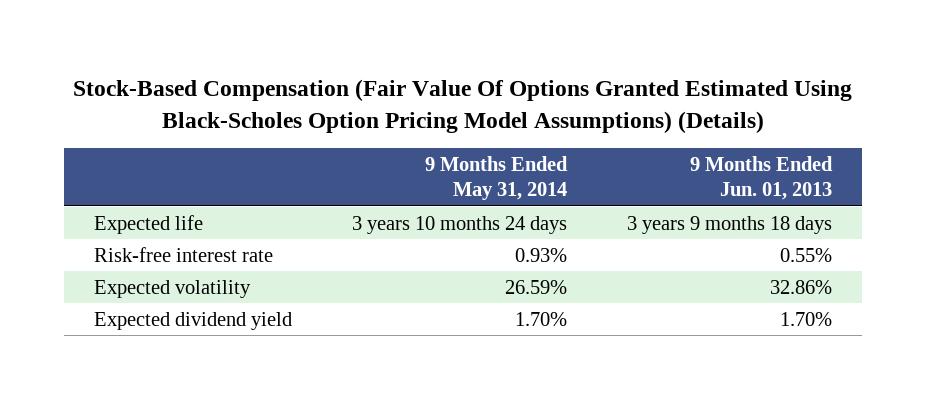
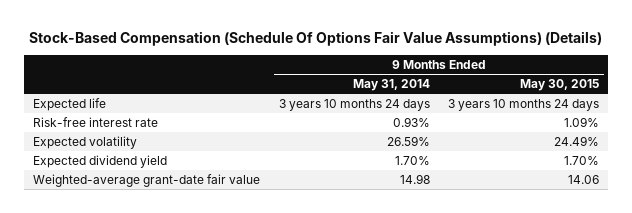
- Stock-Based Compensation (Fair Value Of Options Granted Estimated Using Black-Scholes Option Pricing Model Assumptions) (Details)
+ Stock-Based Compensation (Schedule Of Options Fair Value Assumptions) (Details)
- | 9 Months Ended May 31, 2014 | 9 Months Ended Jun. 01, 2013
+ | 9 Months Ended May 31, 2014 | 9 Months Ended May 30, 2015
+ Weighted-average grant-date fair value | 14.98 | 14.06

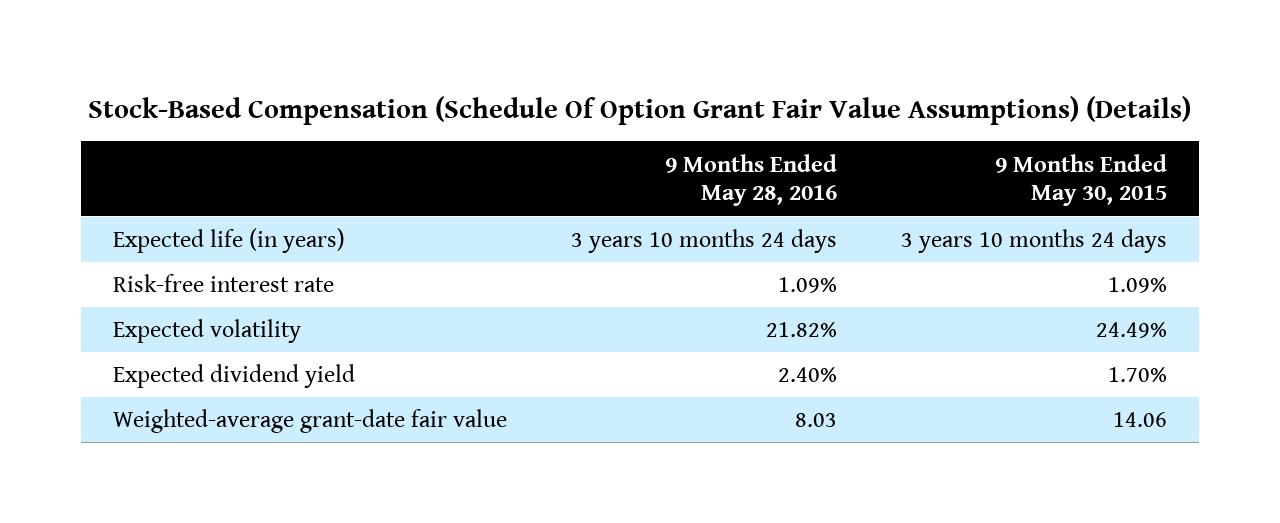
- Stock-Based Compensation (Schedule Of Options Fair Value Assumptions) (Details)
+ Stock-Based Compensation (Schedule Of Option Grant Fair Value Assumptions) (Details)
- | 9 Months Ended May 31, 2014 | 9 Months Ended May 30, 2015
+ | 9 Months Ended May 28, 2016 | 9 Months Ended May 30, 2015
- Expected life | 3 years 10 months 24 days | 3 years 10 months 24 days
+ Expected life (in years) | 3 years 10 months 24 days | 3 years 10 months 24 days

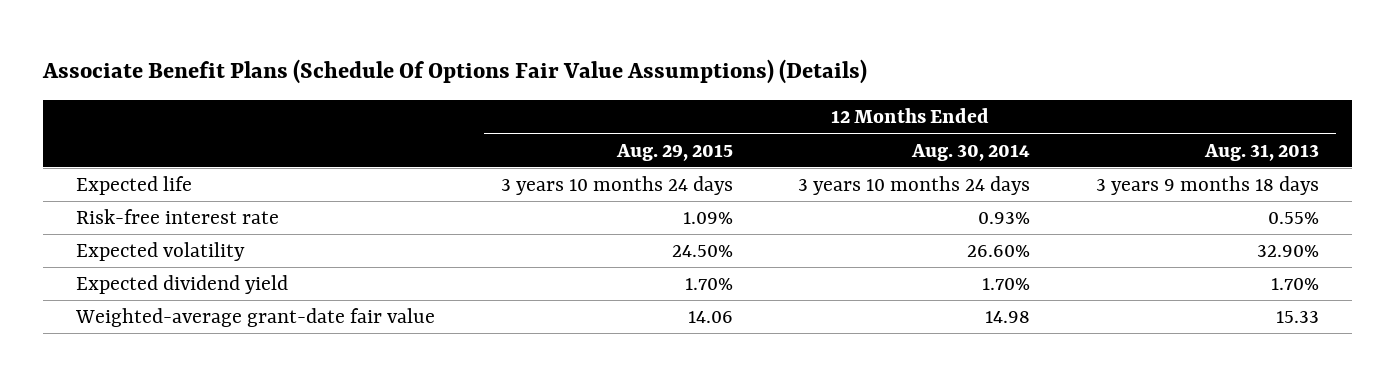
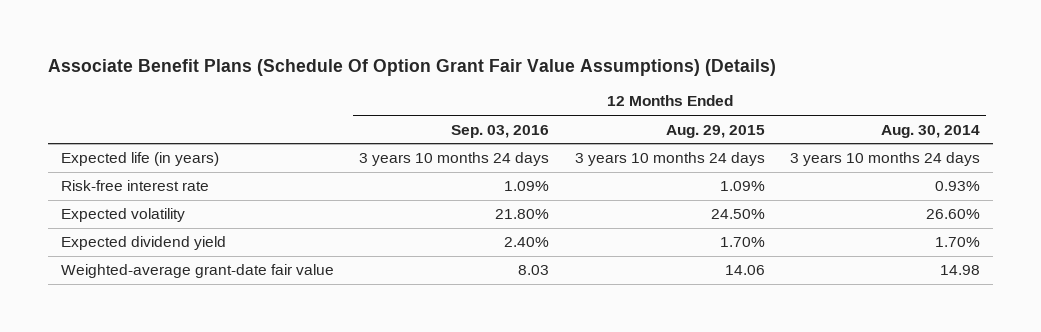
- Associate Benefit Plans (Schedule Of Options Fair Value Assumptions) (Details)
+ Associate Benefit Plans (Schedule Of Option Grant Fair Value Assumptions) (Details)
- | 12 Months Ended Aug. 29, 2015 | 12 Months Ended Aug. 30, 2014 | 12 Months Ended Aug. 31, 2013
+ | 12 Months Ended Sep. 03, 2016 | 12 Months Ended Aug. 29, 2015 | 12 Months Ended Aug. 30, 2014
- Expected life | 3 years 10 months 24 days | 3 years 10 months 24 days | 3 years 9 months 18 days
+ Expected life (in years) | 3 years 10 months 24 days | 3 years 10 months 24 days | 3 years 10 months 24 days

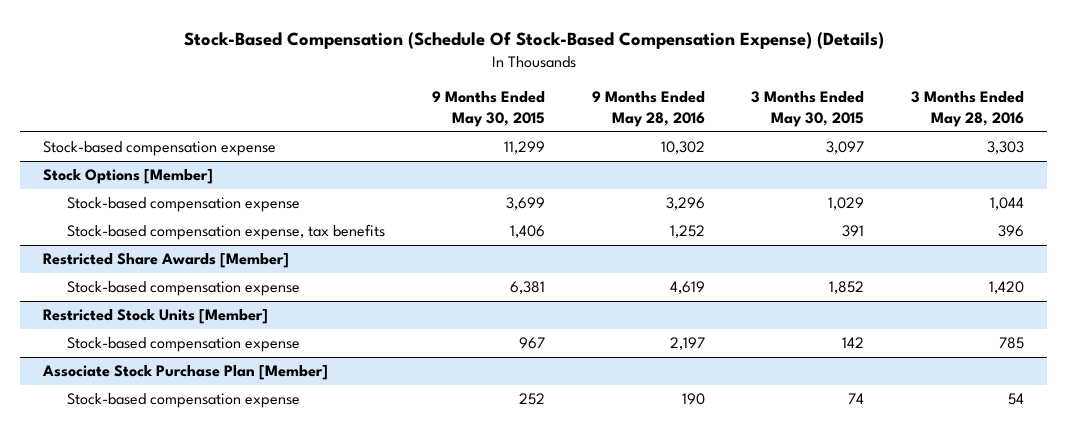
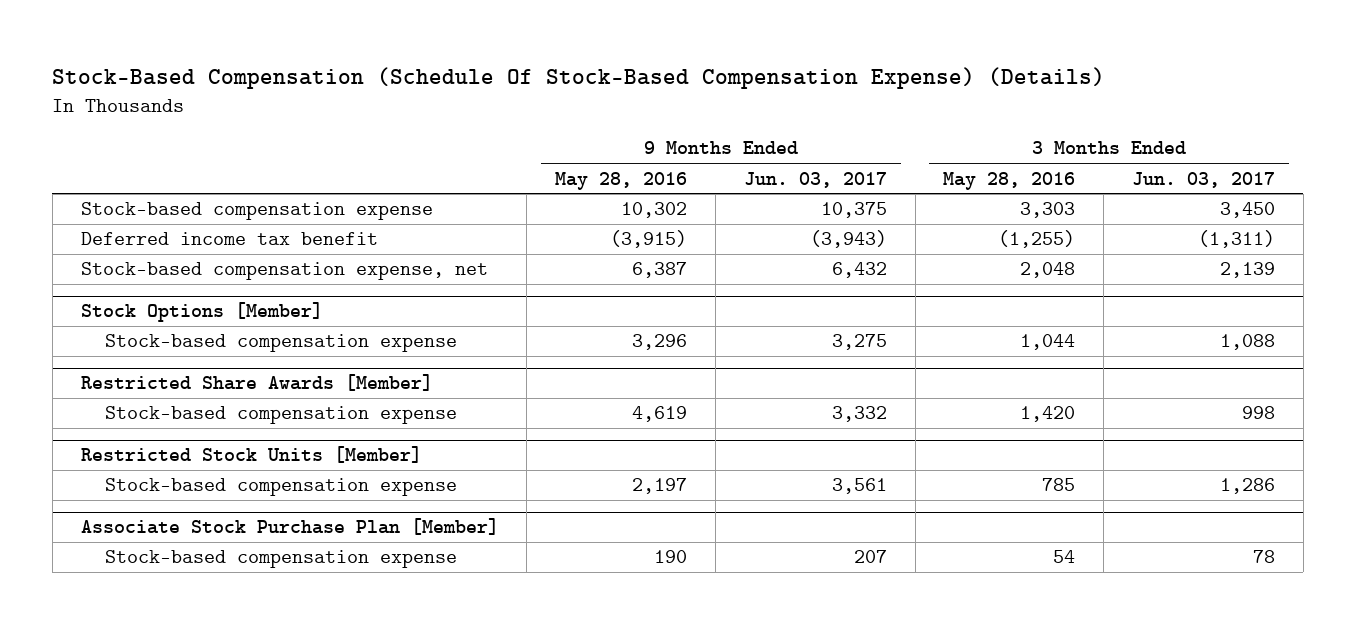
- | 9 Months Ended May 30, 2015 | 9 Months Ended May 28, 2016 | 3 Months Ended May 30, 2015 | 3 Months Ended May 28, 2016
+ | 9 Months Ended May 28, 2016 | 9 Months Ended Jun. 03, 2017 | 3 Months Ended May 28, 2016 | 3 Months Ended Jun. 03, 2017
+ Deferred income tax benefit | (3,915) | (3,943) | (1,255) | (1,311)
+ Stock-based compensation expense, net | 6,387 | 6,432 | 2,048 | 2,139
@ Stock Options [Member]
- Stock-based compensation expense, tax benefits | 1,406 | 1,252 | 391 | 396

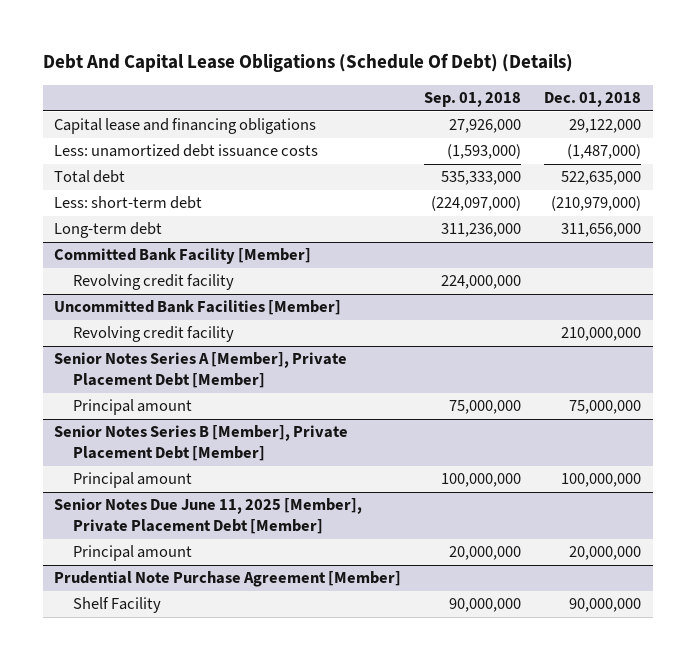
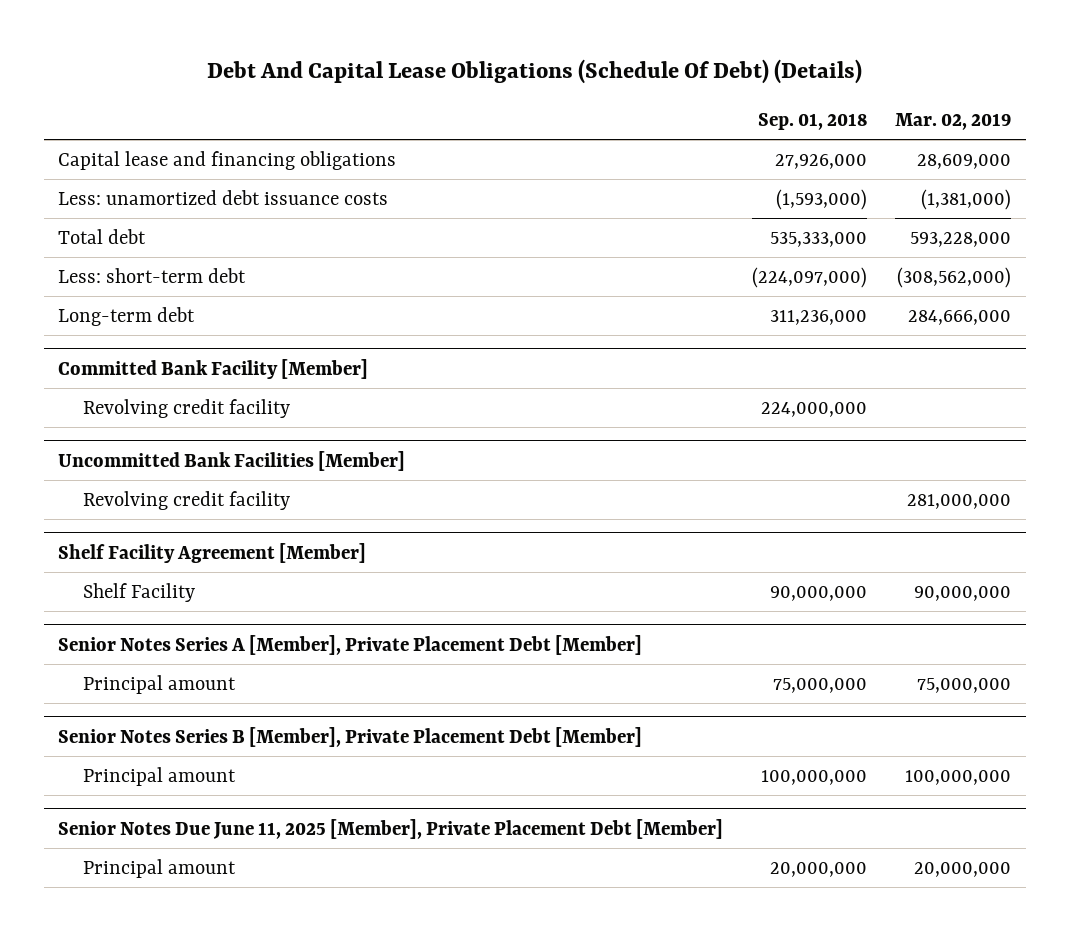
- | Sep. 01, 2018 | Dec. 01, 2018
+ | Sep. 01, 2018 | Mar. 02, 2019
+ Shelf Facility Agreement [Member]
+ Shelf Facility | 90,000,000 | 90,000,000
- Prudential Note Purchase Agreement [Member]
- Shelf Facility | 90,000,000 | 90,000,000

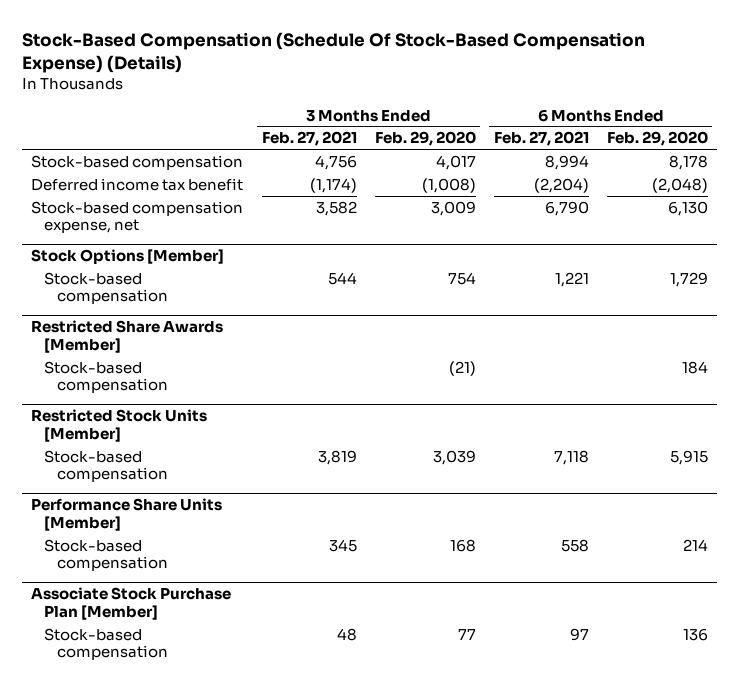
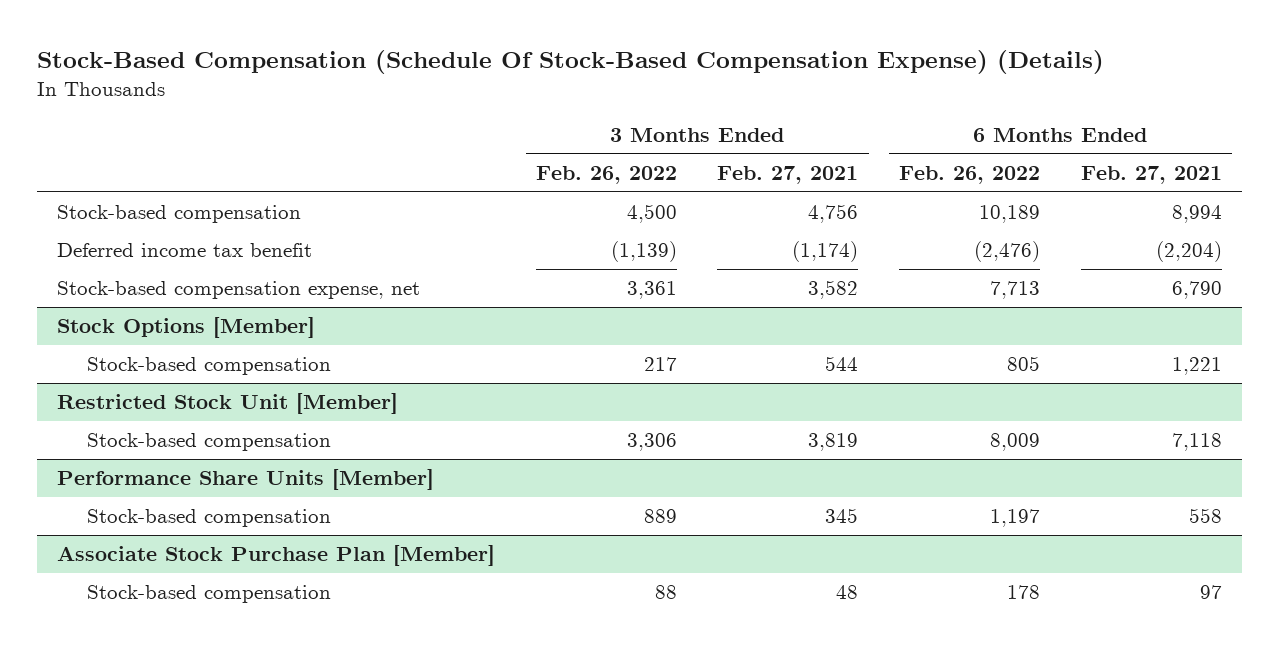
- | 3 Months Ended Feb. 27, 2021 | 3 Months Ended Feb. 29, 2020 | 6 Months Ended Feb. 27, 2021 | 6 Months Ended Feb. 29, 2020
+ | 3 Months Ended Feb. 26, 2022 | 3 Months Ended Feb. 27, 2021 | 6 Months Ended Feb. 26, 2022 | 6 Months Ended Feb. 27, 2021
- Restricted Share Awards [Member]
- Stock-based compensation | | (21) | | 184
- Restricted Stock Units [Member]
+ Restricted Stock Unit [Member]

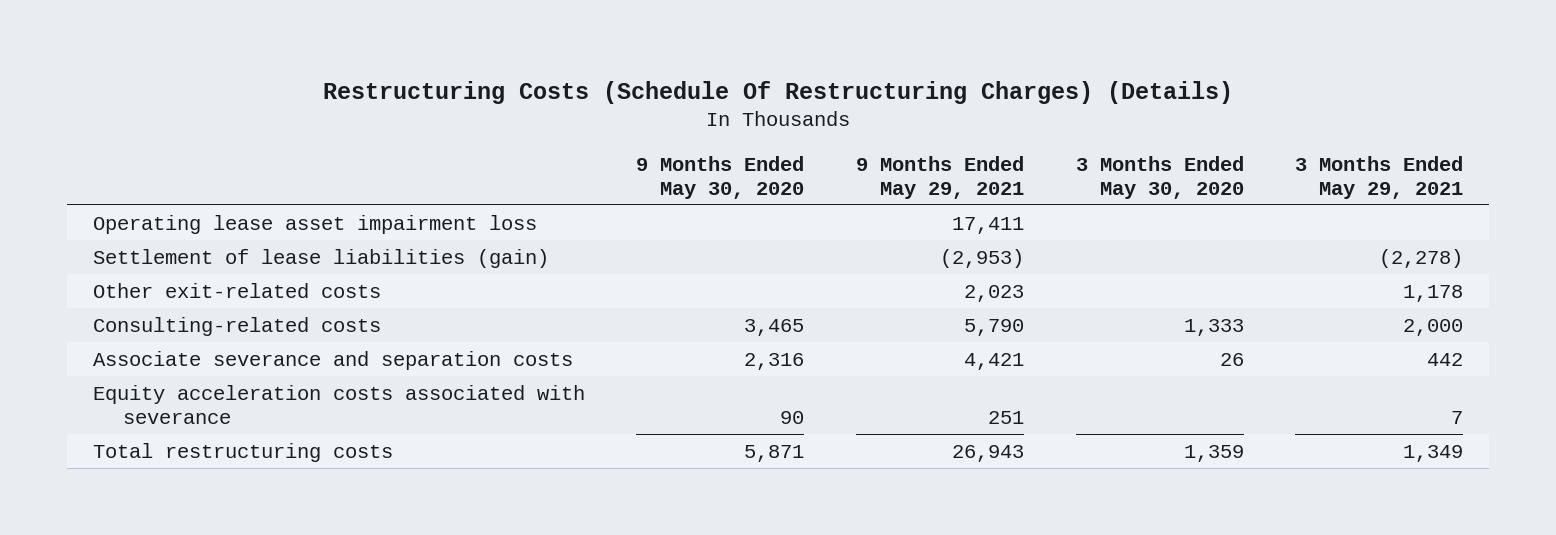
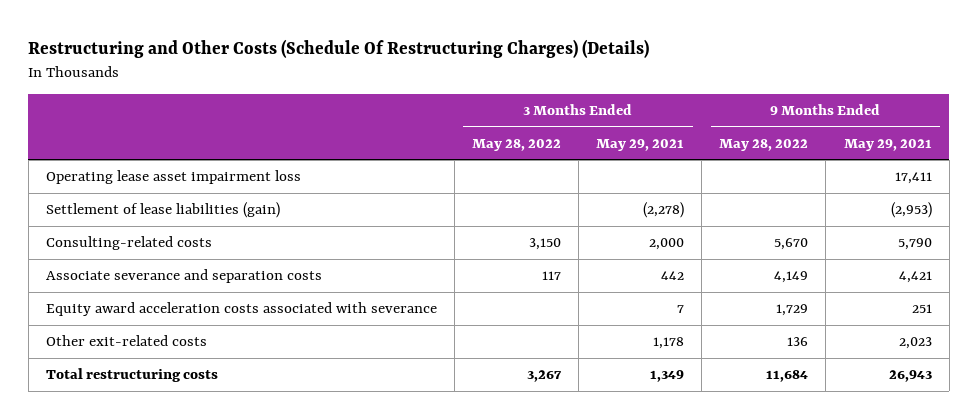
- Restructuring Costs (Schedule Of Restructuring Charges) (Details)
+ Restructuring and Other Costs (Schedule Of Restructuring Charges) (Details)
- | 9 Months Ended May 30, 2020 | 9 Months Ended May 29, 2021 | 3 Months Ended May 30, 2020 | 3 Months Ended May 29, 2021
+ | 3 Months Ended May 28, 2022 | 3 Months Ended May 29, 2021 | 9 Months Ended May 28, 2022 | 9 Months Ended May 29, 2021
- Equity acceleration costs associated with severance | 90 | 251 | | 7
+ Equity award acceleration costs associated with severance | | 7 | 1,729 | 251
moved down: Other exit-related costs | | 1,178 | 136 | 2,023

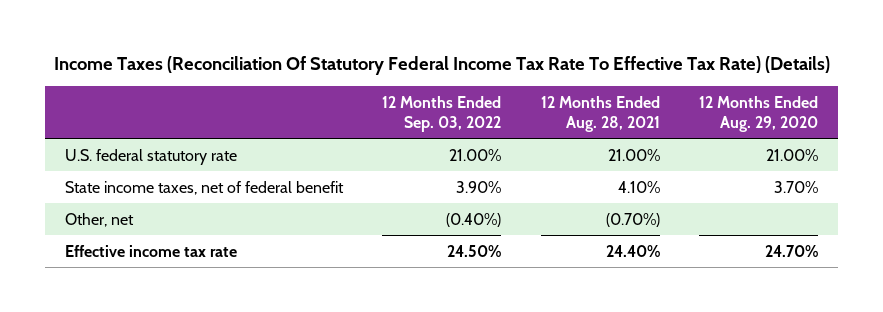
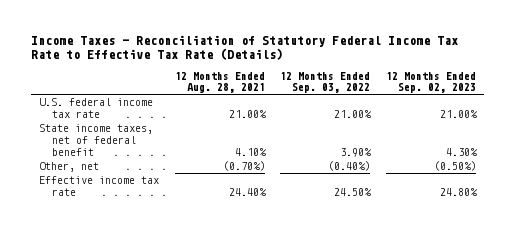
- Income Taxes (Reconciliation Of Statutory Federal Income Tax Rate To Effective Tax Rate) (Details)
+ Income Taxes - Reconciliation of Statutory Federal Income Tax Rate to Effective Tax Rate (Details)
- | 12 Months Ended Sep. 03, 2022 | 12 Months Ended Aug. 28, 2021 | 12 Months Ended Aug. 29, 2020
+ | 12 Months Ended Aug. 28, 2021 | 12 Months Ended Sep. 03, 2022 | 12 Months Ended Sep. 02, 2023
- U.S. federal statutory rate | 21.00% | 21.00% | 21.00%
+ U.S. federal income tax rate | 21.00% | 21.00% | 21.00%

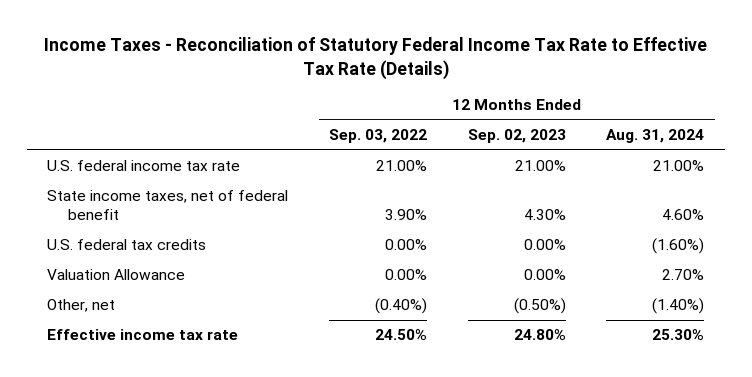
- | 12 Months Ended Aug. 28, 2021 | 12 Months Ended Sep. 03, 2022 | 12 Months Ended Sep. 02, 2023
+ | 12 Months Ended Sep. 03, 2022 | 12 Months Ended Sep. 02, 2023 | 12 Months Ended Aug. 31, 2024
+ U.S. federal tax credits | 0.00% | 0.00% | (1.60%)
+ Valuation Allowance | 0.00% | 0.00% | 2.70%

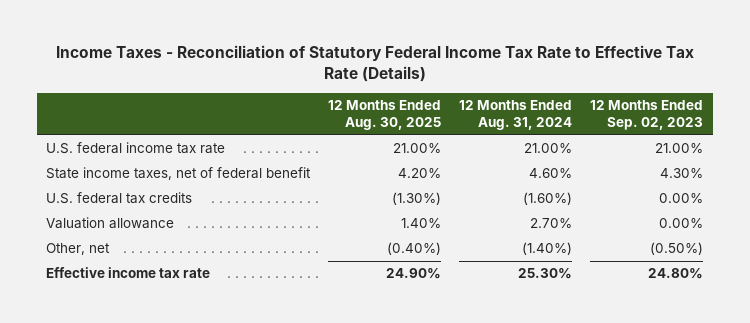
- | 12 Months Ended Sep. 03, 2022 | 12 Months Ended Sep. 02, 2023 | 12 Months Ended Aug. 31, 2024
+ | 12 Months Ended Aug. 30, 2025 | 12 Months Ended Aug. 31, 2024 | 12 Months Ended Sep. 02, 2023
- Valuation Allowance | 0.00% | 0.00% | 2.70%
+ Valuation allowance | 1.40% | 2.70% | 0.00%

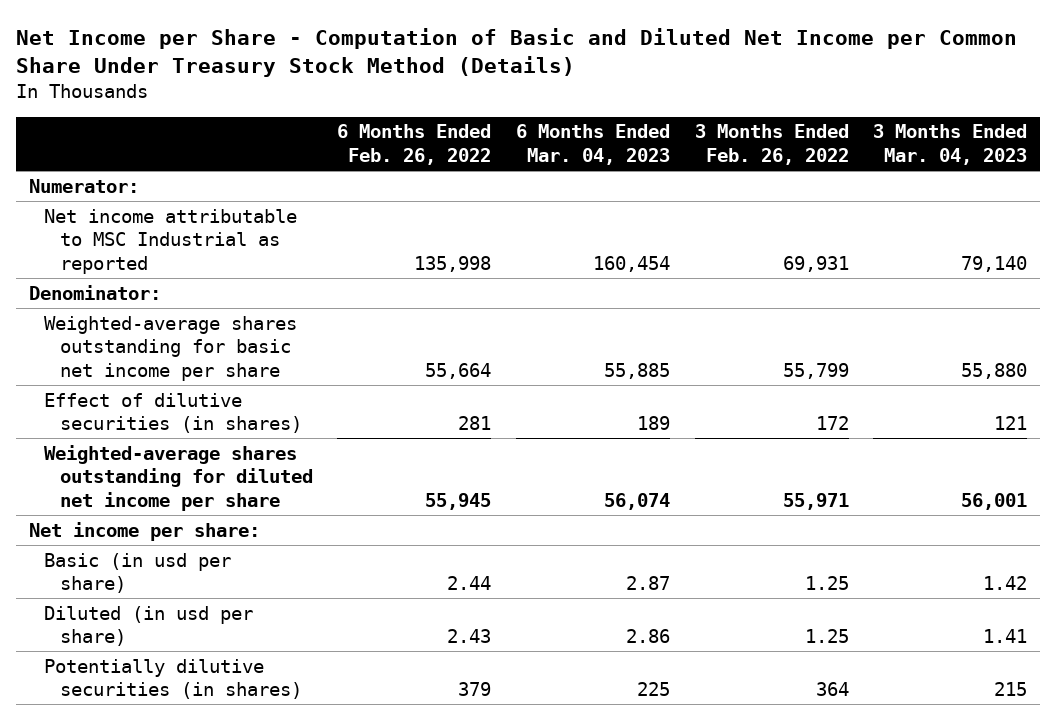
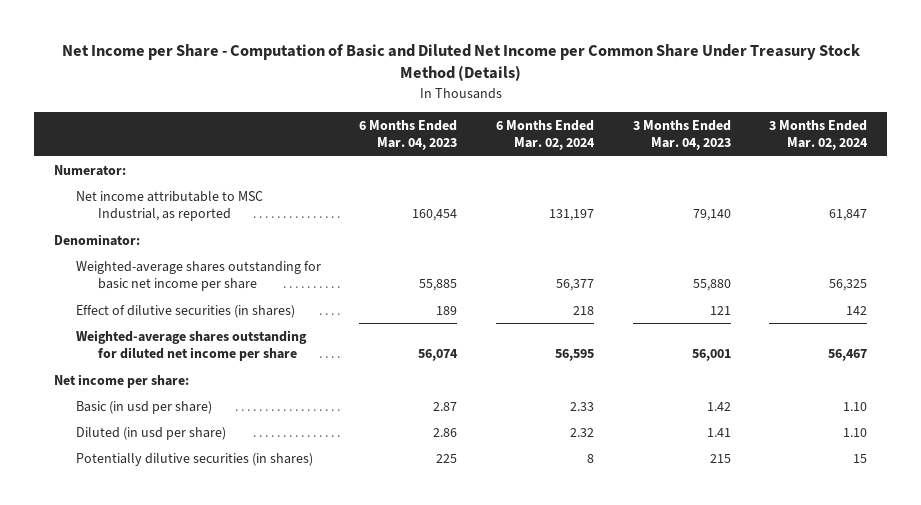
- | 6 Months Ended Feb. 26, 2022 | 6 Months Ended Mar. 04, 2023 | 3 Months Ended Feb. 26, 2022 | 3 Months Ended Mar. 04, 2023
+ | 6 Months Ended Mar. 04, 2023 | 6 Months Ended Mar. 02, 2024 | 3 Months Ended Mar. 04, 2023 | 3 Months Ended Mar. 02, 2024
- Net income attributable to MSC Industrial as reported | 135,998 | 160,454 | 69,931 | 79,140
+ Net income attributable to MSC Industrial, as reported | 160,454 | 131,197 | 79,140 | 61,847

